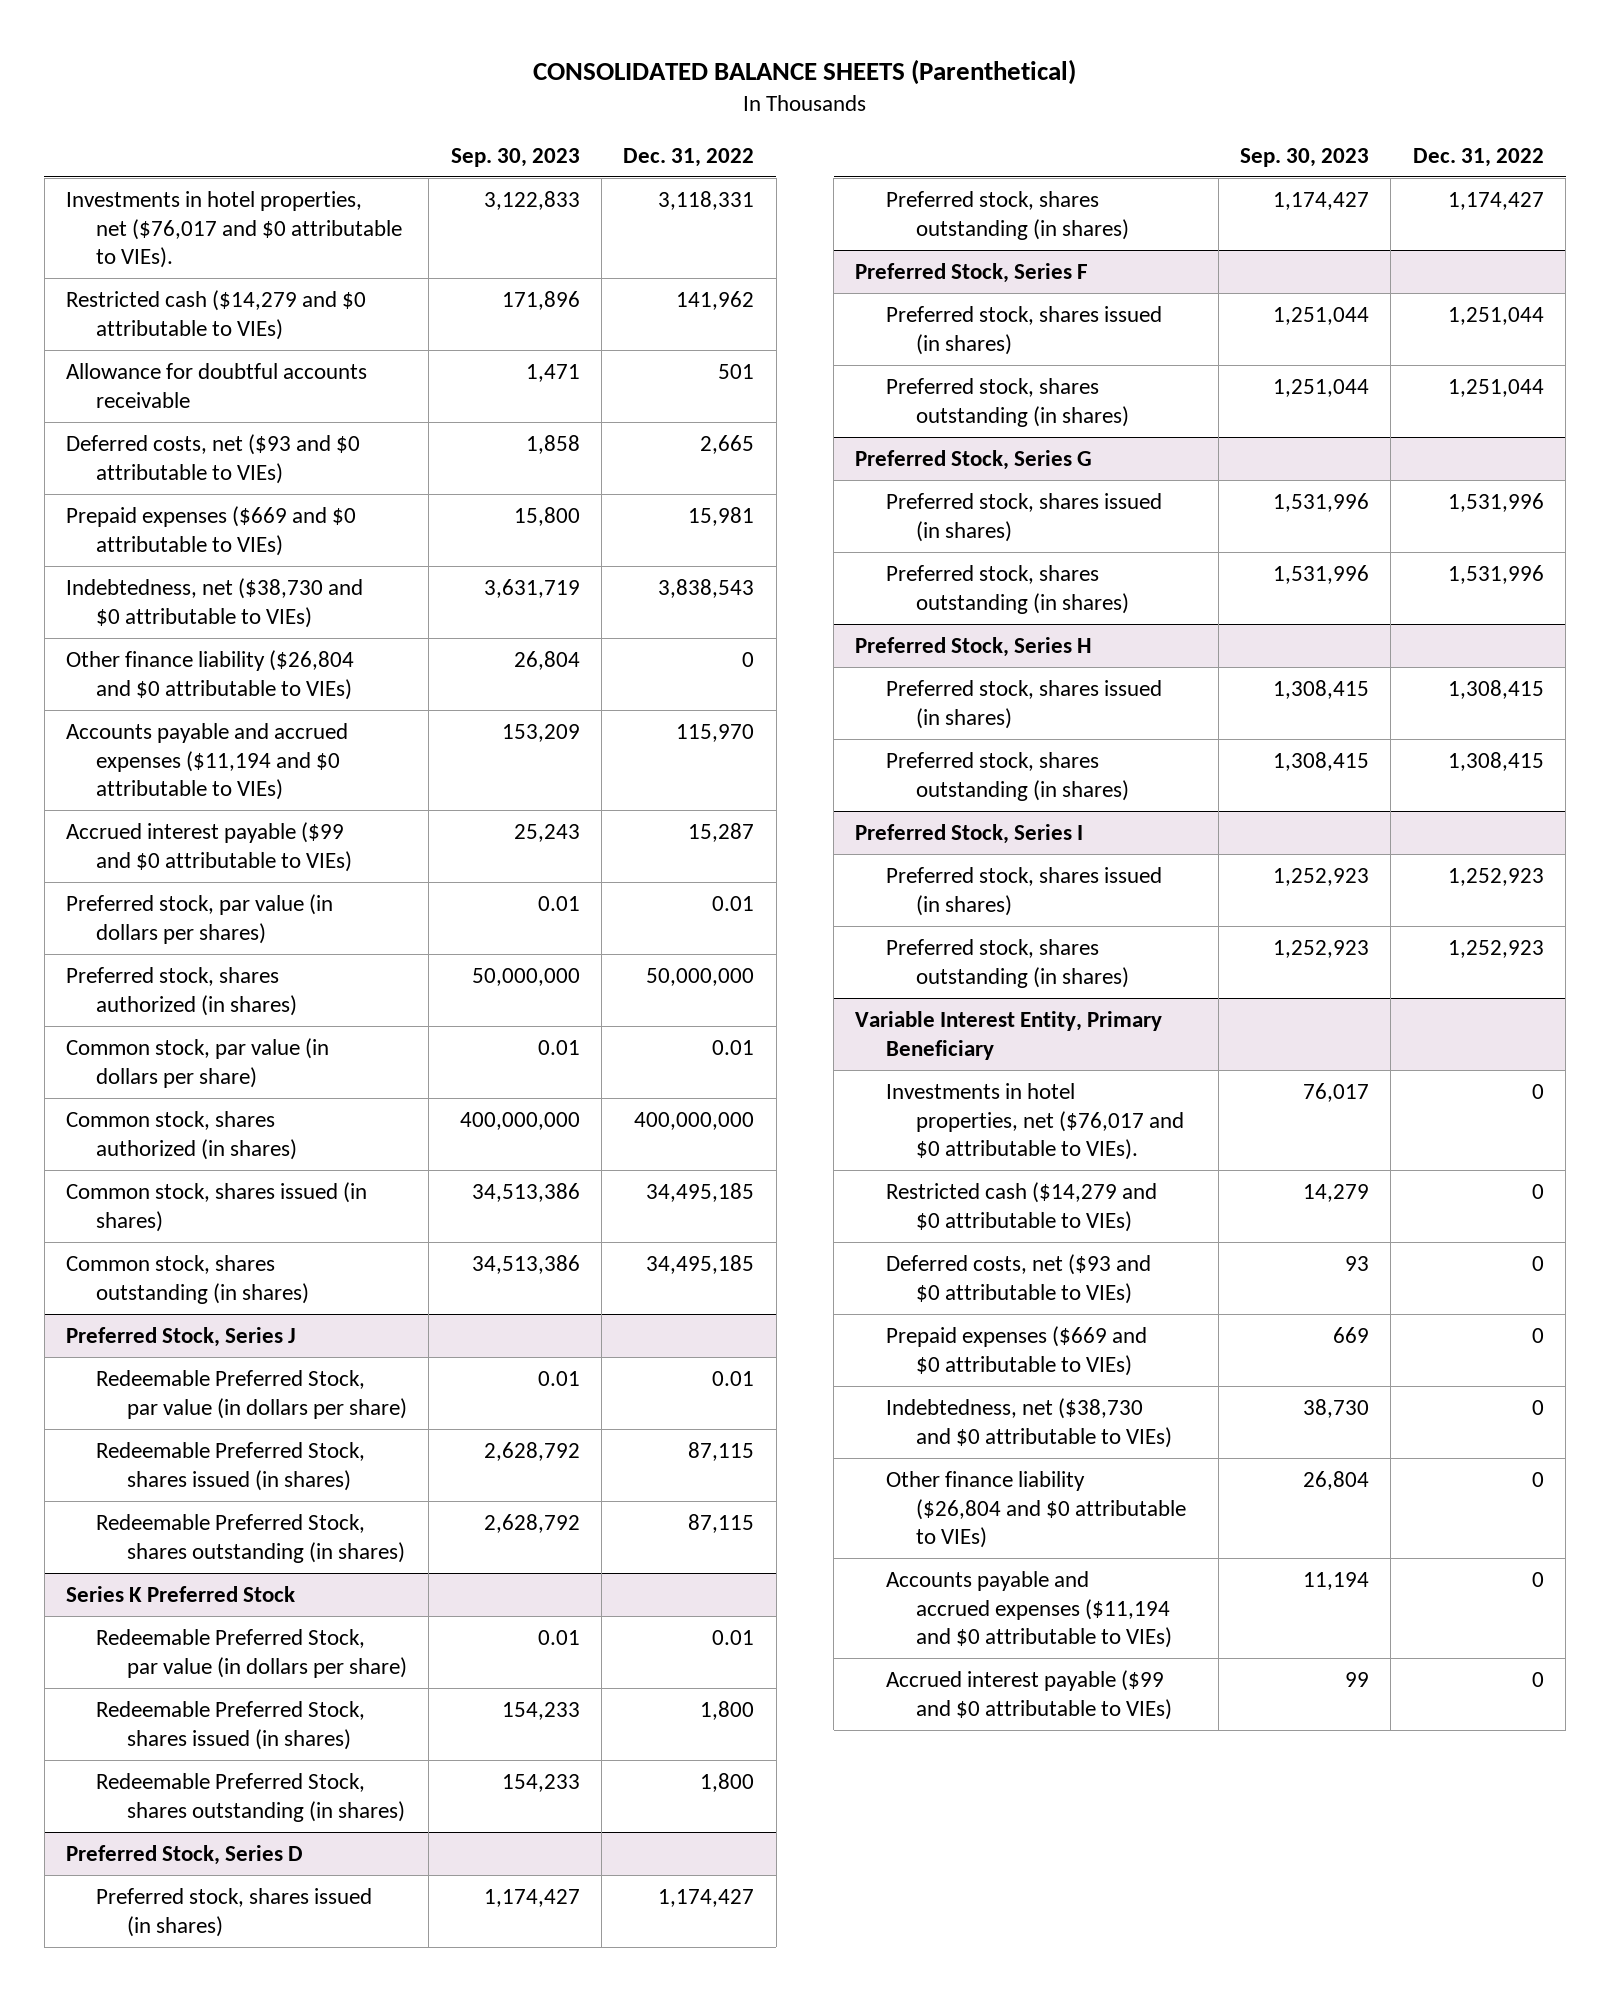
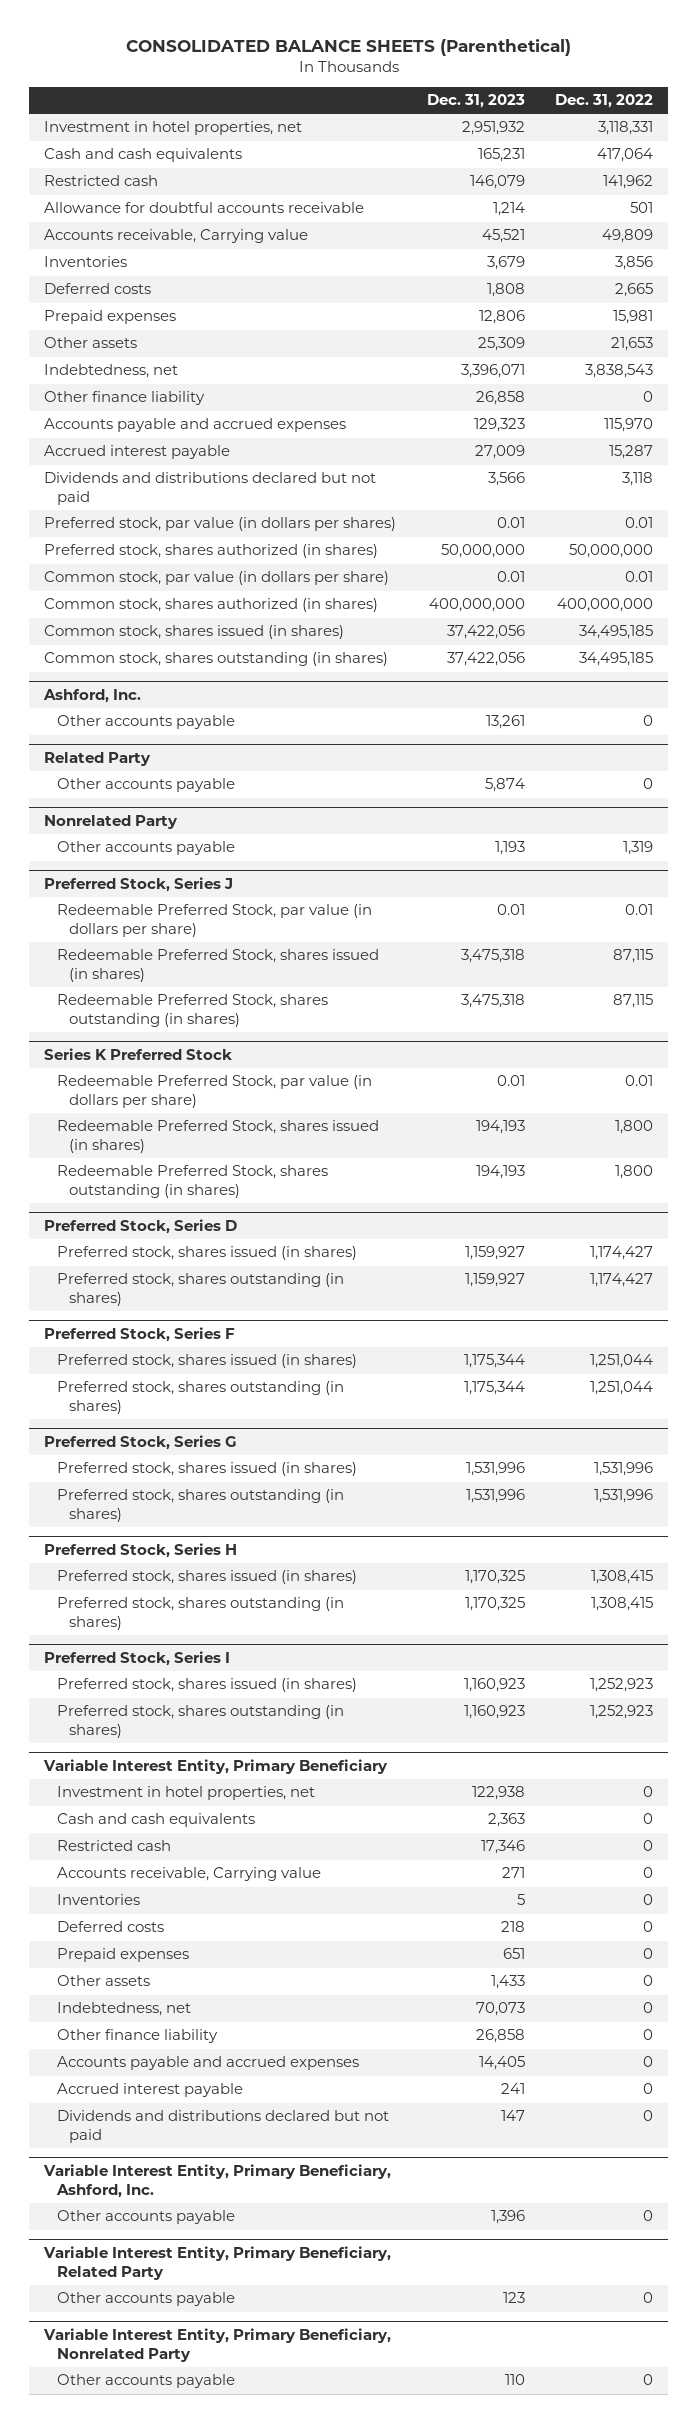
- | Sep. 30, 2023 | Dec. 31, 2022
+ | Dec. 31, 2023 | Dec. 31, 2022
- Investments in hotel properties, net ($76,017 and $0 attributable to VIEs). | 3,122,833 | 3,118,331
- Restricted cash ($14,279 and $0 attributable to VIEs) | 171,896 | 141,962
+ Investment in hotel properties, net | 2,951,932 | 3,118,331
+ Cash and cash equivalents | 165,231 | 417,064
+ Restricted cash | 146,079 | 141,962
- Deferred costs, net ($93 and $0 attributable to VIEs) | 1,858 | 2,665
- Prepaid expenses ($669 and $0 attributable to VIEs) | 15,800 | 15,981
- Indebtedness, net ($38,730 and $0 attributable to VIEs) | 3,631,719 | 3,838,543
- Other finance liability ($26,804 and $0 attributable to VIEs) | 26,804 | 0
- Accounts payable and accrued expenses ($11,194 and $0 attributable to VIEs) | 153,209 | 115,970
- Accrued interest payable ($99 and $0 attributable to VIEs) | 25,243 | 15,287
+ Accounts receivable, Carrying value | 45,521 | 49,809
+ Inventories | 3,679 | 3,856
+ Deferred costs | 1,808 | 2,665
+ Prepaid expenses | 12,806 | 15,981
+ Other assets | 25,309 | 21,653
+ Indebtedness, net | 3,396,071 | 3,838,543
+ Other finance liability | 26,858 | 0
+ Accounts payable and accrued expenses | 129,323 | 115,970
+ Accrued interest payable | 27,009 | 15,287
+ Dividends and distributions declared but not paid | 3,566 | 3,118
+ Ashford, Inc.
+ Other accounts payable | 13,261 | 0
+ Related Party
+ Other accounts payable | 5,874 | 0
+ Nonrelated Party
+ Other accounts payable | 1,193 | 1,319
@ Variable Interest Entity, Primary Beneficiary
- Investments in hotel properties, net ($76,017 and $0 attributable to VIEs). | 76,017 | 0
- Restricted cash ($14,279 and $0 attributable to VIEs) | 14,279 | 0
- Deferred costs, net ($93 and $0 attributable to VIEs) | 93 | 0
- Prepaid expenses ($669 and $0 attributable to VIEs) | 669 | 0
- Indebtedness, net ($38,730 and $0 attributable to VIEs) | 38,730 | 0
- Other finance liability ($26,804 and $0 attributable to VIEs) | 26,804 | 0
- Accounts payable and accrued expenses ($11,194 and $0 attributable to VIEs) | 11,194 | 0
- Accrued interest payable ($99 and $0 attributable to VIEs) | 99 | 0
+ Investment in hotel properties, net | 122,938 | 0
+ Cash and cash equivalents | 2,363 | 0
+ Restricted cash | 17,346 | 0
+ Accounts receivable, Carrying value | 271 | 0
+ Inventories | 5 | 0
+ Deferred costs | 218 | 0
+ Prepaid expenses | 651 | 0
+ Other assets | 1,433 | 0
+ Indebtedness, net | 70,073 | 0
+ Other finance liability | 26,858 | 0
+ Accounts payable and accrued expenses | 14,405 | 0
+ Accrued interest payable | 241 | 0
+ Dividends and distributions declared but not paid | 147 | 0
+ Variable Interest Entity, Primary Beneficiary, Ashford, Inc.
+ Other accounts payable | 1,396 | 0
+ Variable Interest Entity, Primary Beneficiary, Related Party
+ Other accounts payable | 123 | 0
+ Variable Interest Entity, Primary Beneficiary, Nonrelated Party
+ Other accounts payable | 110 | 0

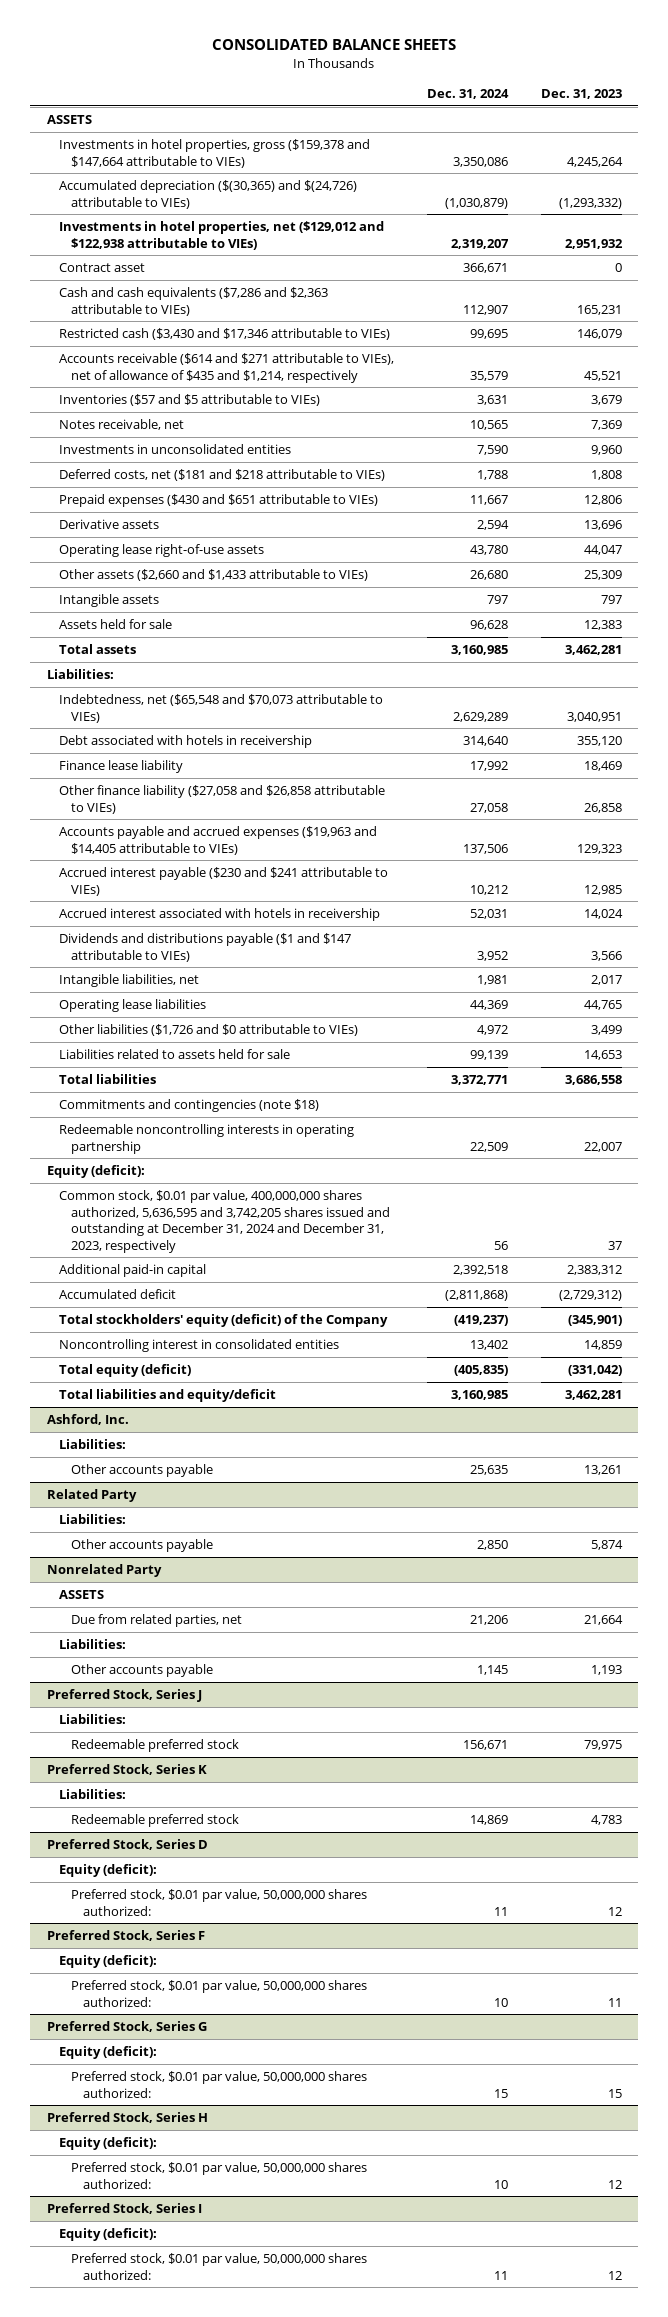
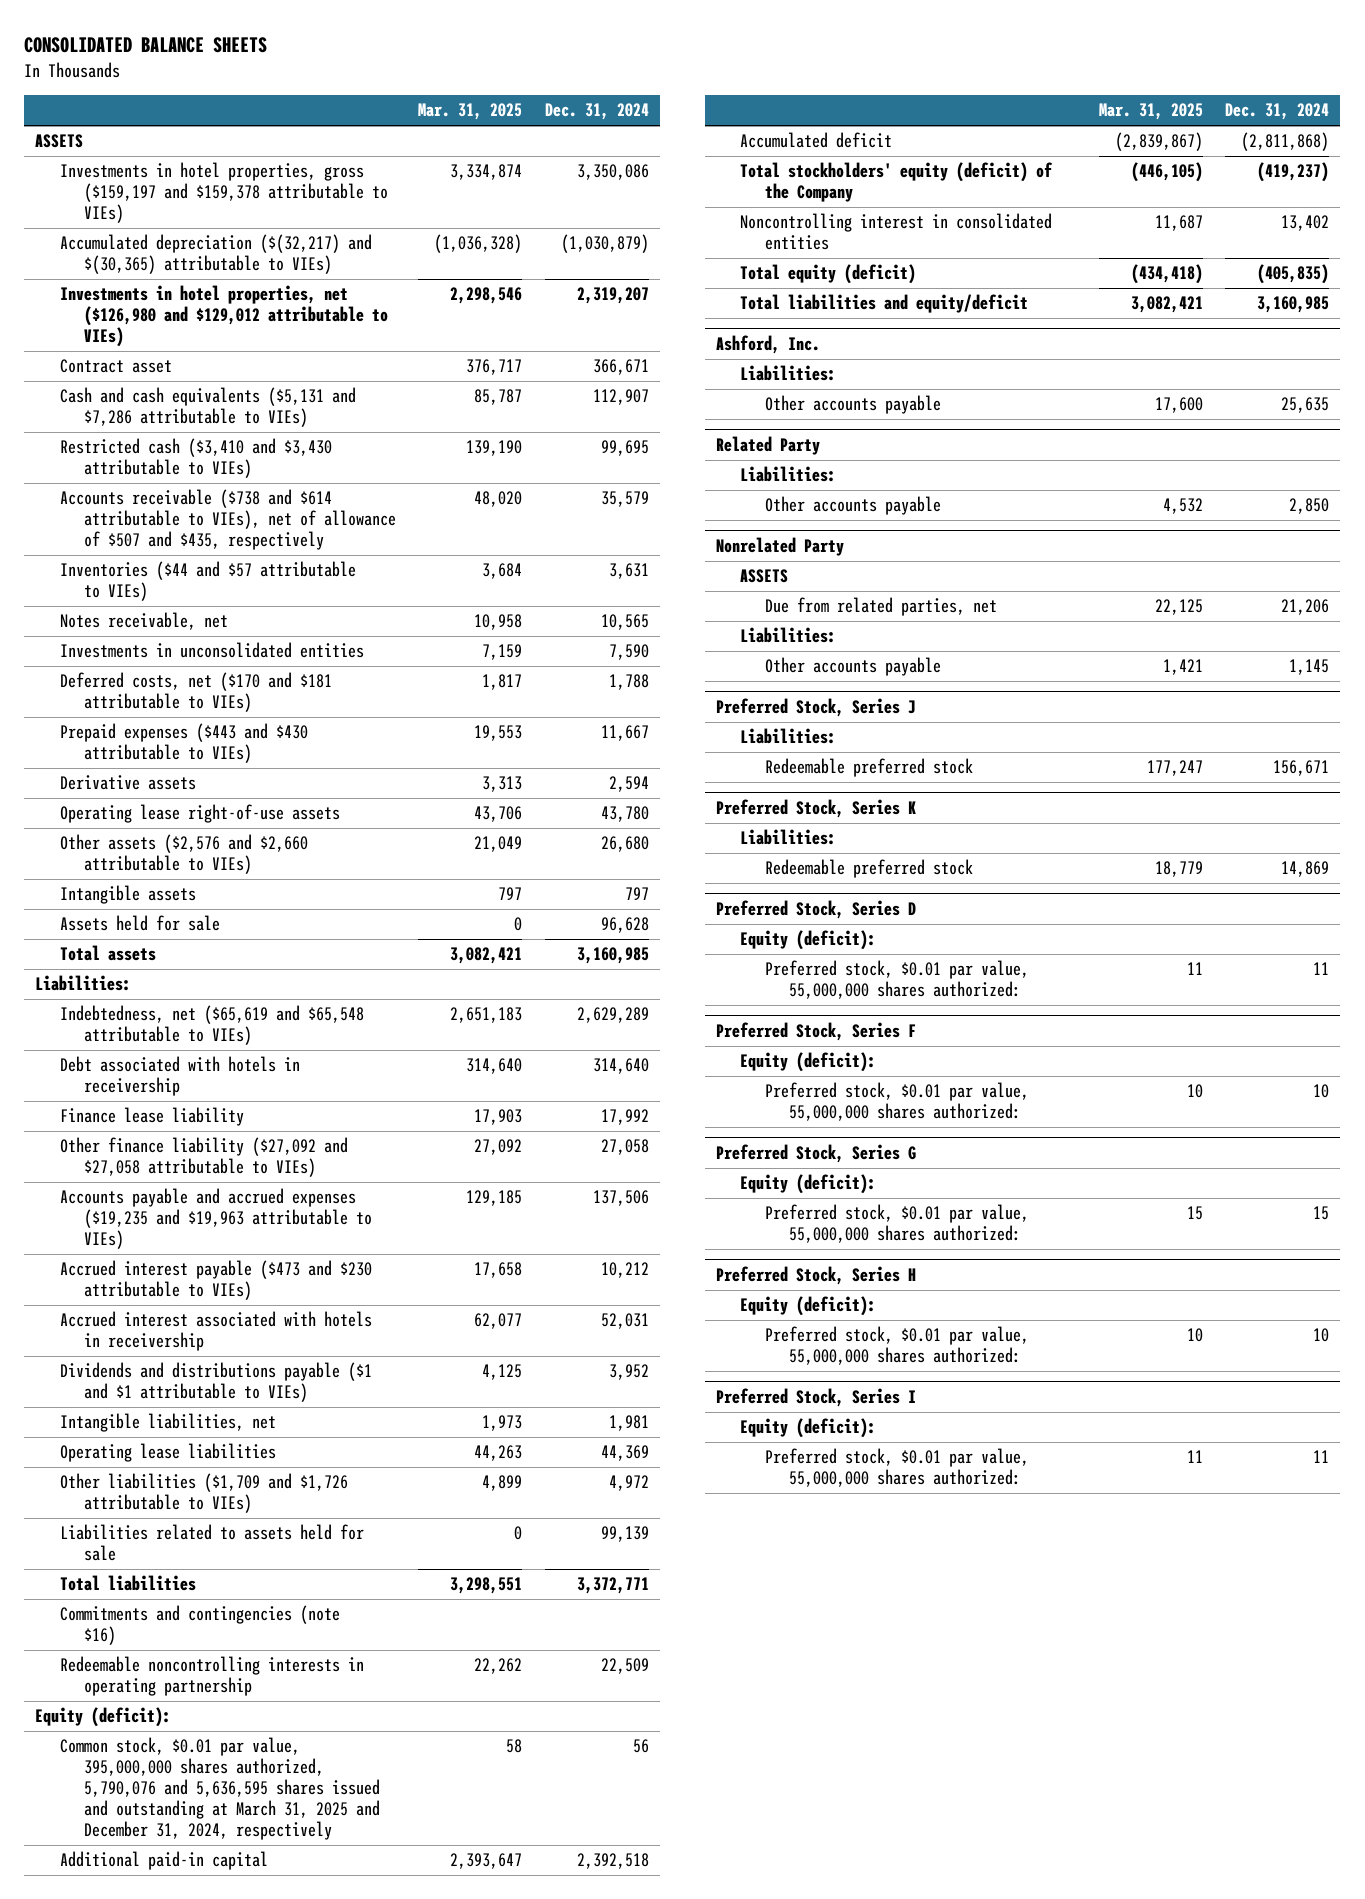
- | Dec. 31, 2024 | Dec. 31, 2023
+ | Mar. 31, 2025 | Dec. 31, 2024
- Investments in hotel properties, gross ($159,378 and $147,664 attributable to VIEs) | 3,350,086 | 4,245,264
- Accumulated depreciation ($(30,365) and $(24,726) attributable to VIEs) | (1,030,879) | (1,293,332)
- Investments in hotel properties, net ($129,012 and $122,938 attributable to VIEs) | 2,319,207 | 2,951,932
+ Investments in hotel properties, gross ($159,197 and $159,378 attributable to VIEs) | 3,334,874 | 3,350,086
+ Accumulated depreciation ($(32,217) and $(30,365) attributable to VIEs) | (1,036,328) | (1,030,879)
+ Investments in hotel properties, net ($126,980 and $129,012 attributable to VIEs) | 2,298,546 | 2,319,207
- Cash and cash equivalents ($7,286 and $2,363 attributable to VIEs) | 112,907 | 165,231
- Restricted cash ($3,430 and $17,346 attributable to VIEs) | 99,695 | 146,079
- Accounts receivable ($614 and $271 attributable to VIEs), net of allowance of $435 and $1,214, respectively | 35,579 | 45,521
- Inventories ($57 and $5 attributable to VIEs) | 3,631 | 3,679
+ Cash and cash equivalents ($5,131 and $7,286 attributable to VIEs) | 85,787 | 112,907
+ Restricted cash ($3,410 and $3,430 attributable to VIEs) | 139,190 | 99,695
+ Accounts receivable ($738 and $614 attributable to VIEs), net of allowance of $507 and $435, respectively | 48,020 | 35,579
+ Inventories ($44 and $57 attributable to VIEs) | 3,684 | 3,631
- Deferred costs, net ($181 and $218 attributable to VIEs) | 1,788 | 1,808
- Prepaid expenses ($430 and $651 attributable to VIEs) | 11,667 | 12,806
+ Deferred costs, net ($170 and $181 attributable to VIEs) | 1,817 | 1,788
+ Prepaid expenses ($443 and $430 attributable to VIEs) | 19,553 | 11,667
- Other assets ($2,660 and $1,433 attributable to VIEs) | 26,680 | 25,309
+ Other assets ($2,576 and $2,660 attributable to VIEs) | 21,049 | 26,680
- Indebtedness, net ($65,548 and $70,073 attributable to VIEs) | 2,629,289 | 3,040,951
+ Indebtedness, net ($65,619 and $65,548 attributable to VIEs) | 2,651,183 | 2,629,289
- Other finance liability ($27,058 and $26,858 attributable to VIEs) | 27,058 | 26,858
- Accounts payable and accrued expenses ($19,963 and $14,405 attributable to VIEs) | 137,506 | 129,323
- Accrued interest payable ($230 and $241 attributable to VIEs) | 10,212 | 12,985
+ Other finance liability ($27,092 and $27,058 attributable to VIEs) | 27,092 | 27,058
+ Accounts payable and accrued expenses ($19,235 and $19,963 attributable to VIEs) | 129,185 | 137,506
+ Accrued interest payable ($473 and $230 attributable to VIEs) | 17,658 | 10,212
- Dividends and distributions payable ($1 and $147 attributable to VIEs) | 3,952 | 3,566
+ Dividends and distributions payable ($1 and $1 attributable to VIEs) | 4,125 | 3,952
- Other liabilities ($1,726 and $0 attributable to VIEs) | 4,972 | 3,499
+ Other liabilities ($1,709 and $1,726 attributable to VIEs) | 4,899 | 4,972
- Commitments and contingencies (note $18)
+ Commitments and contingencies (note $16)
- Common stock, $0.01 par value, 400,000,000 shares authorized, 5,636,595 and 3,742,205 shares issued and outstanding at December 31, 2024 and December 31, 2023, respectively | 56 | 37
+ Common stock, $0.01 par value, 395,000,000 shares authorized, 5,790,076 and 5,636,595 shares issued and outstanding at March 31, 2025 and December 31, 2024, respectively | 58 | 56
@ Preferred Stock, Series D
- Preferred stock, $0.01 par value, 50,000,000 shares authorized: | 11 | 12
+ Preferred stock, $0.01 par value, 55,000,000 shares authorized: | 11 | 11
@ Preferred Stock, Series F
- Preferred stock, $0.01 par value, 50,000,000 shares authorized: | 10 | 11
+ Preferred stock, $0.01 par value, 55,000,000 shares authorized: | 10 | 10
@ Preferred Stock, Series G
- Preferred stock, $0.01 par value, 50,000,000 shares authorized: | 15 | 15
+ Preferred stock, $0.01 par value, 55,000,000 shares authorized: | 15 | 15
@ Preferred Stock, Series H
- Preferred stock, $0.01 par value, 50,000,000 shares authorized: | 10 | 12
+ Preferred stock, $0.01 par value, 55,000,000 shares authorized: | 10 | 10
@ Preferred Stock, Series I
- Preferred stock, $0.01 par value, 50,000,000 shares authorized: | 11 | 12
+ Preferred stock, $0.01 par value, 55,000,000 shares authorized: | 11 | 11

